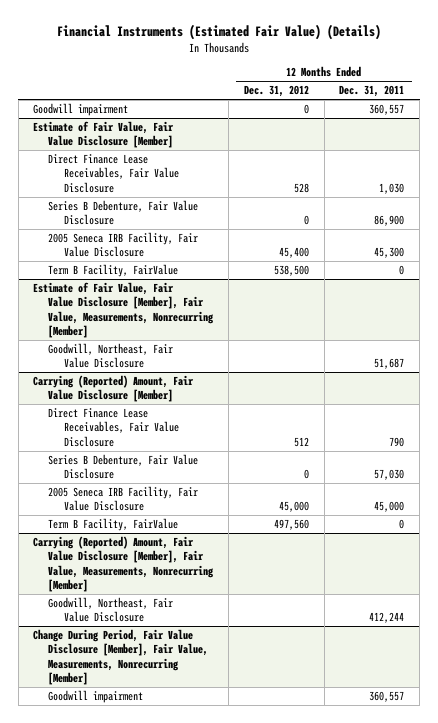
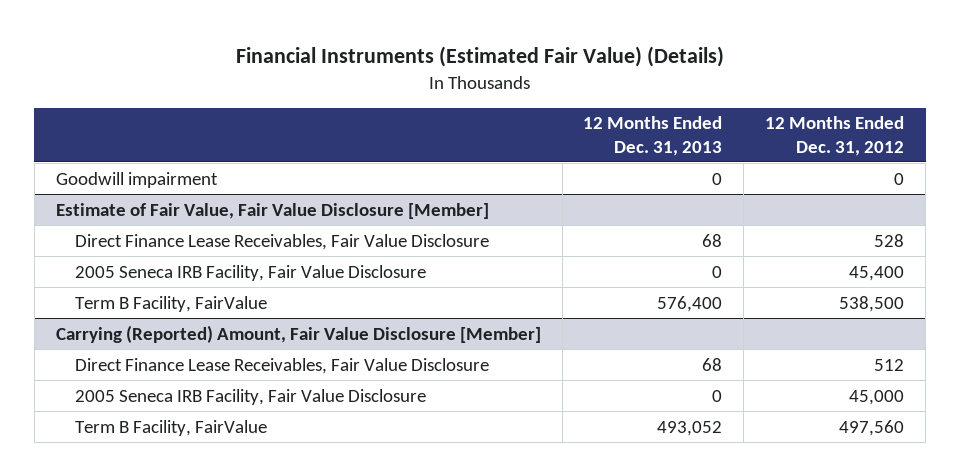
- | 12 Months Ended Dec. 31, 2012 | 12 Months Ended Dec. 31, 2011
+ | 12 Months Ended Dec. 31, 2013 | 12 Months Ended Dec. 31, 2012
@ Estimate of Fair Value, Fair Value Disclosure [Member]
- Series B Debenture, Fair Value Disclosure | 0 | 86,900
- Estimate of Fair Value, Fair Value Disclosure [Member], Fair Value, Measurements, Nonrecurring [Member]
- Goodwill, Northeast, Fair Value Disclosure | | 51,687
@ Carrying (Reported) Amount, Fair Value Disclosure [Member]
- Series B Debenture, Fair Value Disclosure | 0 | 57,030
- Carrying (Reported) Amount, Fair Value Disclosure [Member], Fair Value, Measurements, Nonrecurring [Member]
- Goodwill, Northeast, Fair Value Disclosure | | 412,244
- Change During Period, Fair Value Disclosure [Member], Fair Value, Measurements, Nonrecurring [Member]
- Goodwill impairment | | 360,557

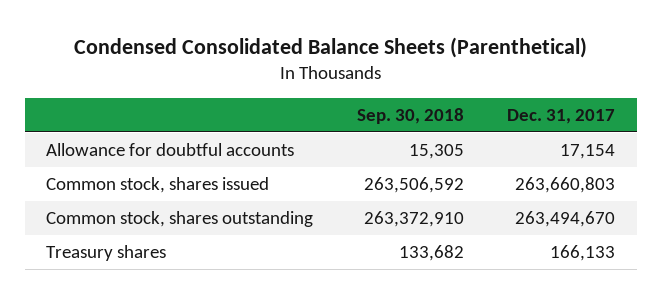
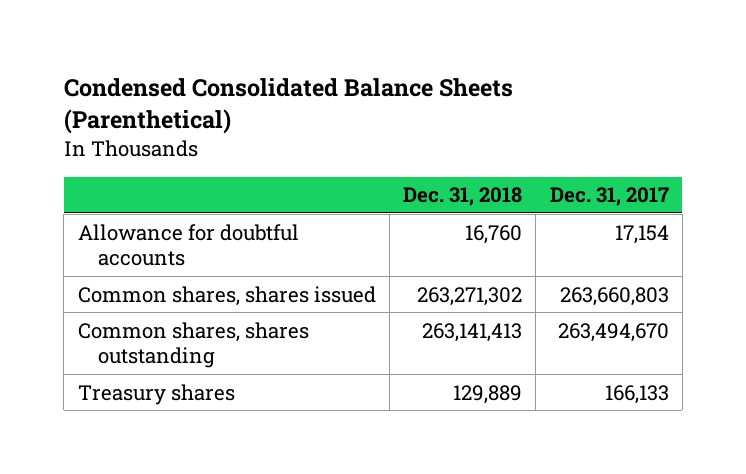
- | Sep. 30, 2018 | Dec. 31, 2017
+ | Dec. 31, 2018 | Dec. 31, 2017
- Common stock, shares issued | 263,506,592 | 263,660,803
- Common stock, shares outstanding | 263,372,910 | 263,494,670
+ Common shares, shares issued | 263,271,302 | 263,660,803
+ Common shares, shares outstanding | 263,141,413 | 263,494,670

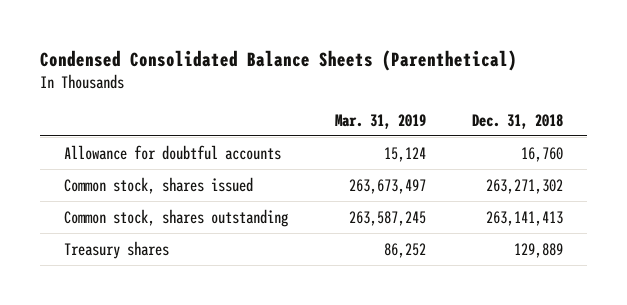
- | Dec. 31, 2018 | Dec. 31, 2017
+ | Mar. 31, 2019 | Dec. 31, 2018
- Common shares, shares issued | 263,271,302 | 263,660,803
- Common shares, shares outstanding | 263,141,413 | 263,494,670
+ Common stock, shares issued | 263,673,497 | 263,271,302
+ Common stock, shares outstanding | 263,587,245 | 263,141,413

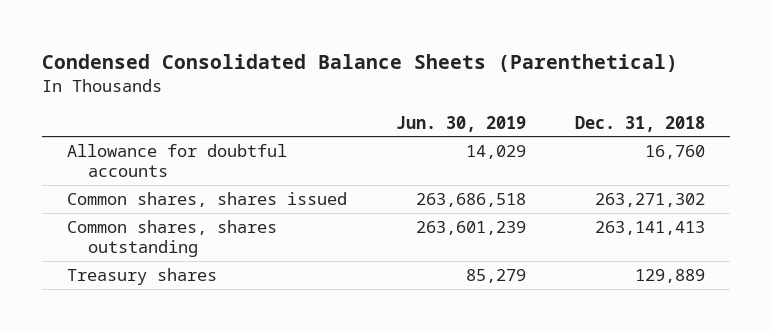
- | Mar. 31, 2019 | Dec. 31, 2018
+ | Jun. 30, 2019 | Dec. 31, 2018
- Common stock, shares issued | 263,673,497 | 263,271,302
- Common stock, shares outstanding | 263,587,245 | 263,141,413
+ Common shares, shares issued | 263,686,518 | 263,271,302
+ Common shares, shares outstanding | 263,601,239 | 263,141,413

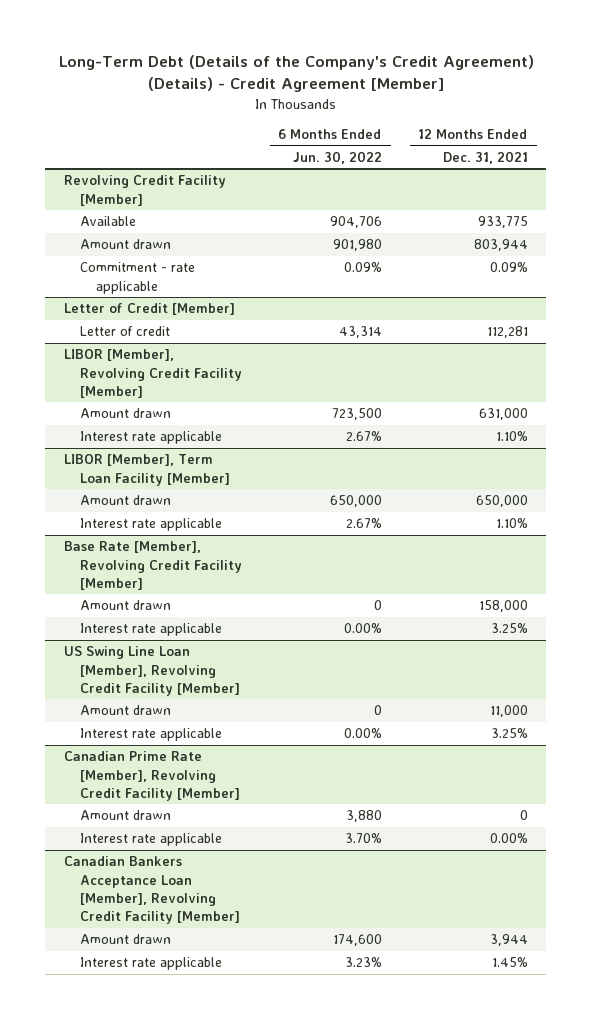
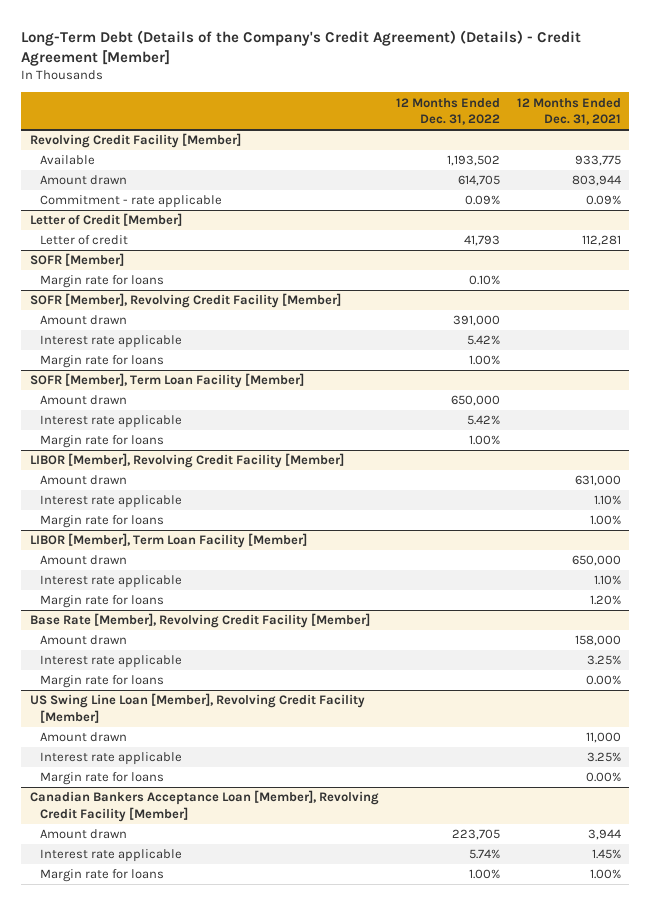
- | 6 Months Ended Jun. 30, 2022 | 12 Months Ended Dec. 31, 2021
+ | 12 Months Ended Dec. 31, 2022 | 12 Months Ended Dec. 31, 2021
+ SOFR [Member]
+ Margin rate for loans | 0.10% |
+ SOFR [Member], Revolving Credit Facility [Member]
+ Amount drawn | 391,000 |
+ Interest rate applicable | 5.42% |
+ Margin rate for loans | 1.00% |
+ SOFR [Member], Term Loan Facility [Member]
+ Amount drawn | 650,000 |
+ Interest rate applicable | 5.42% |
+ Margin rate for loans | 1.00% |
@ LIBOR [Member], Revolving Credit Facility [Member]
+ Margin rate for loans | | 1.00%
@ LIBOR [Member], Term Loan Facility [Member]
+ Margin rate for loans | | 1.20%
@ Base Rate [Member], Revolving Credit Facility [Member]
+ Margin rate for loans | | 0.00%
- Canadian Prime Rate [Member], Revolving Credit Facility [Member]
- Amount drawn | 3,880 | 0
- Interest rate applicable | 3.70% | 0.00%
@ US Swing Line Loan [Member], Revolving Credit Facility [Member]
+ Margin rate for loans | | 0.00%
@ Canadian Bankers Acceptance Loan [Member], Revolving Credit Facility [Member]
+ Margin rate for loans | 1.00% | 1.00%

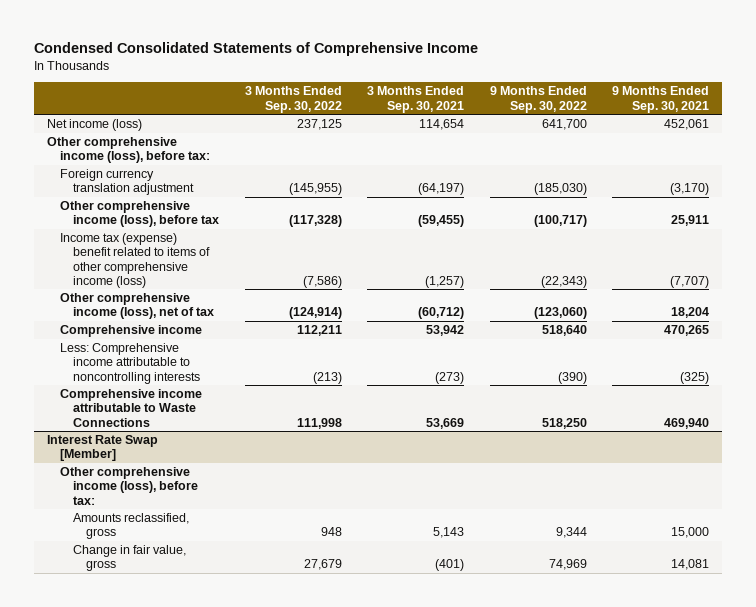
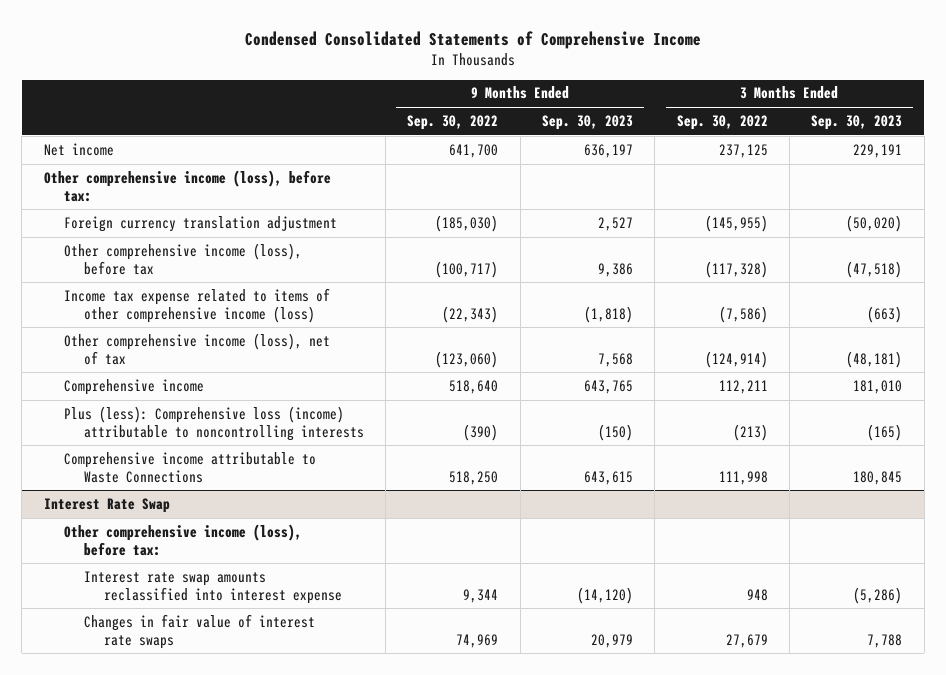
- | 3 Months Ended Sep. 30, 2022 | 3 Months Ended Sep. 30, 2021 | 9 Months Ended Sep. 30, 2022 | 9 Months Ended Sep. 30, 2021
+ | 9 Months Ended Sep. 30, 2022 | 9 Months Ended Sep. 30, 2023 | 3 Months Ended Sep. 30, 2022 | 3 Months Ended Sep. 30, 2023
- Net income (loss) | 237,125 | 114,654 | 641,700 | 452,061
+ Net income | 641,700 | 636,197 | 237,125 | 229,191
- Income tax (expense) benefit related to items of other comprehensive income (loss) | (7,586) | (1,257) | (22,343) | (7,707)
+ Income tax expense related to items of other comprehensive income (loss) | (22,343) | (1,818) | (7,586) | (663)
- Less: Comprehensive income attributable to noncontrolling interests | (213) | (273) | (390) | (325)
+ Plus (less): Comprehensive loss (income) attributable to noncontrolling interests | (390) | (150) | (213) | (165)
- Interest Rate Swap [Member]
+ Interest Rate Swap
- Amounts reclassified, gross | 948 | 5,143 | 9,344 | 15,000
- Change in fair value, gross | 27,679 | (401) | 74,969 | 14,081
+ Interest rate swap amounts reclassified into interest expense | 9,344 | (14,120) | 948 | (5,286)
+ Changes in fair value of interest rate swaps | 74,969 | 20,979 | 27,679 | 7,788

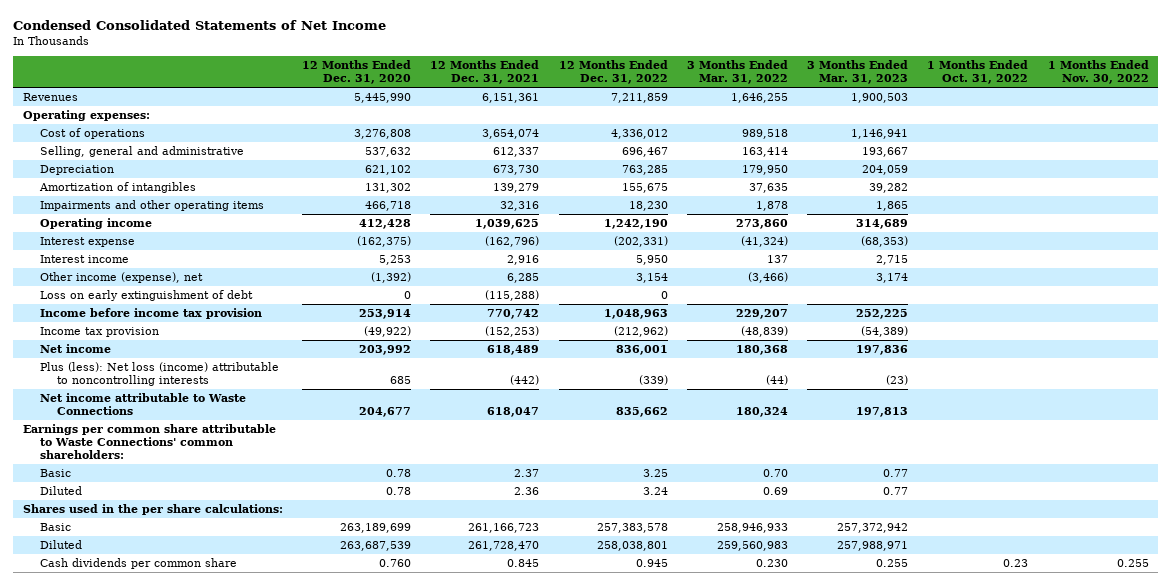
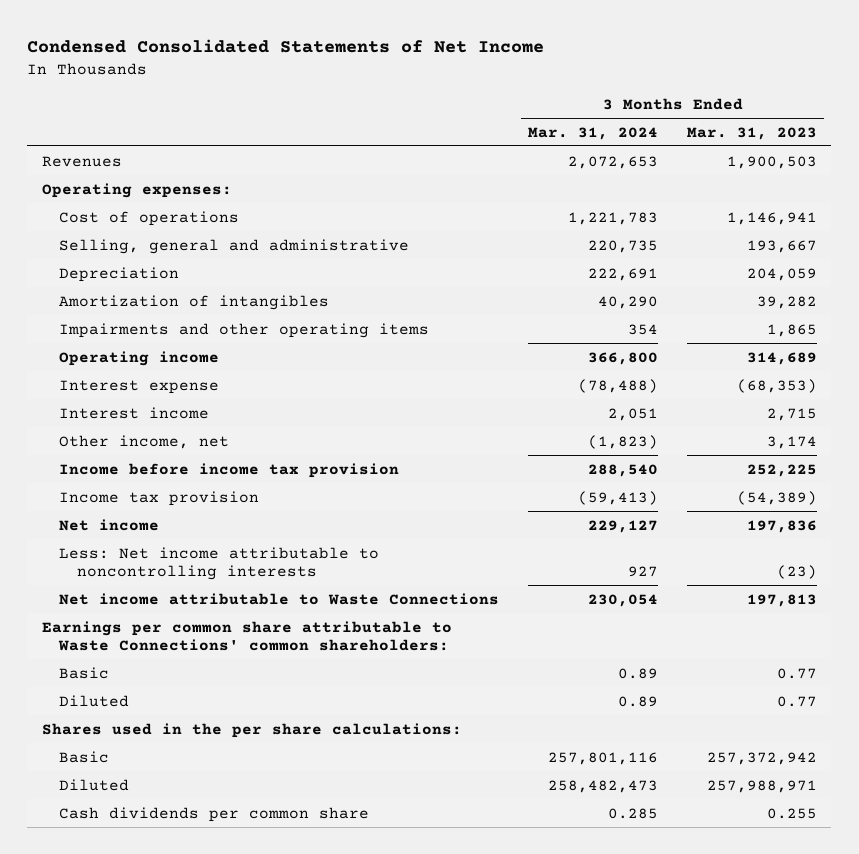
- | 12 Months Ended Dec. 31, 2020 | 12 Months Ended Dec. 31, 2021 | 12 Months Ended Dec. 31, 2022 | 3 Months Ended Mar. 31, 2022 | 3 Months Ended Mar. 31, 2023 | 1 Months Ended Oct. 31, 2022 | 1 Months Ended Nov. 30, 2022
+ | 3 Months Ended Mar. 31, 2024 | 3 Months Ended Mar. 31, 2023
- Other income (expense), net | (1,392) | 6,285 | 3,154 | (3,466) | 3,174 | |
- Loss on early extinguishment of debt | 0 | (115,288) | 0 | | | |
+ Other income, net | (1,823) | 3,174
- Plus (less): Net loss (income) attributable to noncontrolling interests | 685 | (442) | (339) | (44) | (23) | |
+ Less: Net income attributable to noncontrolling interests | 927 | (23)

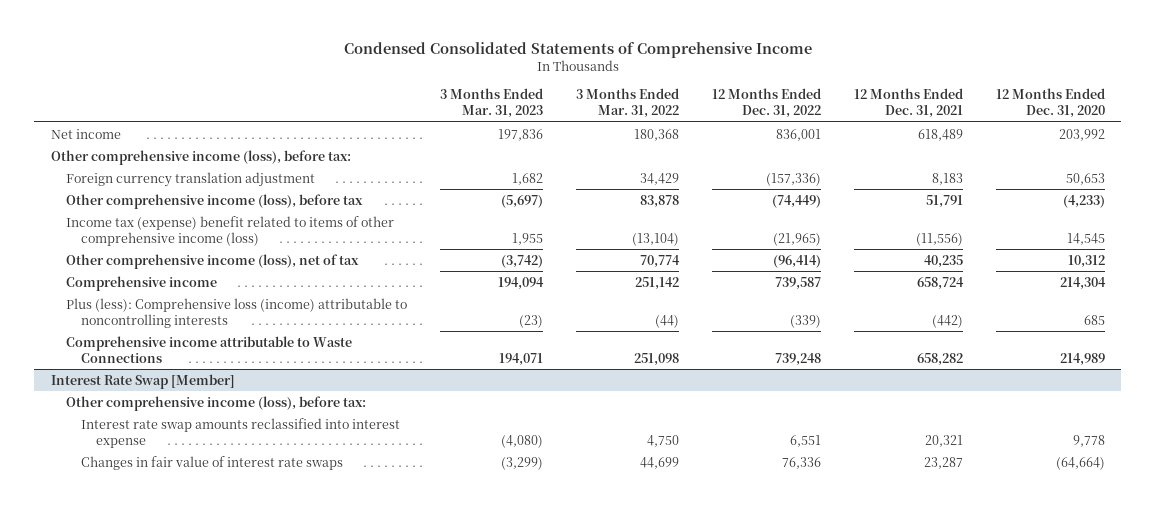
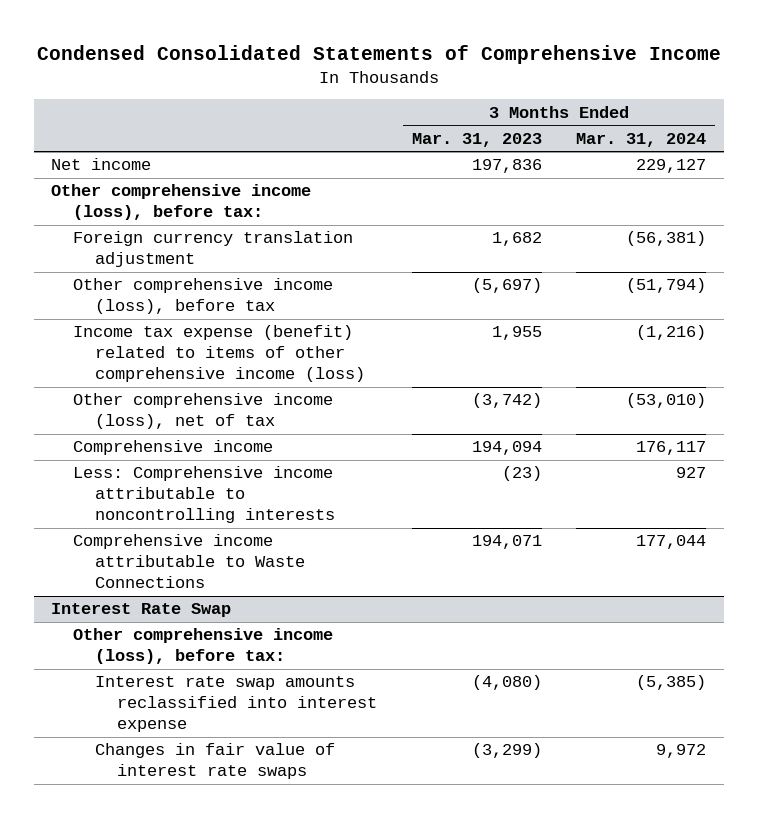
- | 3 Months Ended Mar. 31, 2023 | 3 Months Ended Mar. 31, 2022 | 12 Months Ended Dec. 31, 2022 | 12 Months Ended Dec. 31, 2021 | 12 Months Ended Dec. 31, 2020
+ | 3 Months Ended Mar. 31, 2023 | 3 Months Ended Mar. 31, 2024
- Income tax (expense) benefit related to items of other comprehensive income (loss) | 1,955 | (13,104) | (21,965) | (11,556) | 14,545
+ Income tax expense (benefit) related to items of other comprehensive income (loss) | 1,955 | (1,216)
- Plus (less): Comprehensive loss (income) attributable to noncontrolling interests | (23) | (44) | (339) | (442) | 685
+ Less: Comprehensive income attributable to noncontrolling interests | (23) | 927
- Interest Rate Swap [Member]
+ Interest Rate Swap

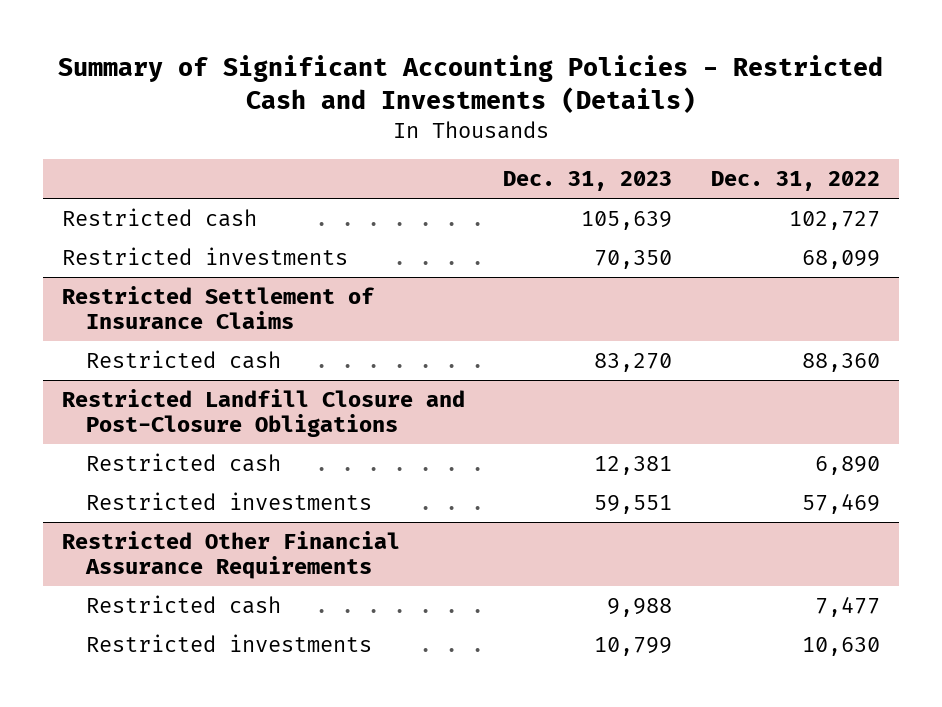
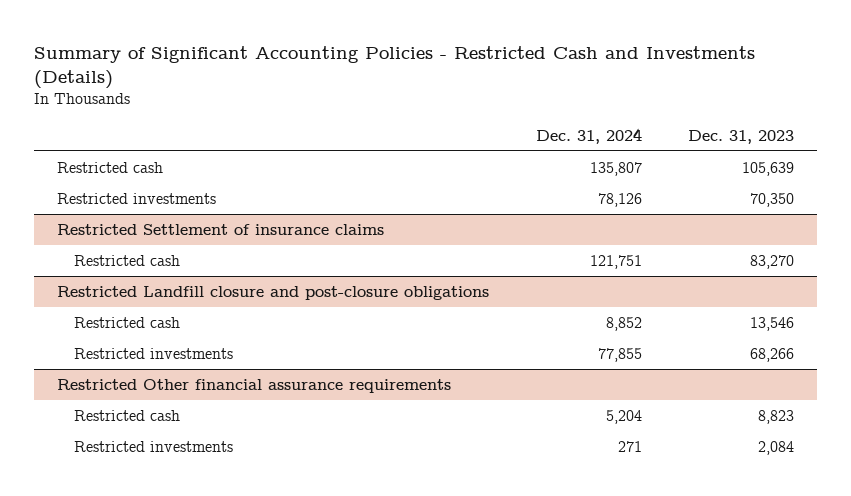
- | Dec. 31, 2023 | Dec. 31, 2022
+ | Dec. 31, 2024 | Dec. 31, 2023
- Restricted Settlement of Insurance Claims
+ Restricted Settlement of insurance claims
- Restricted Landfill Closure and Post-Closure Obligations
- Restricted cash | 12,381 | 6,890
- Restricted investments | 59,551 | 57,469
- Restricted Other Financial Assurance Requirements
- Restricted cash | 9,988 | 7,477
- Restricted investments | 10,799 | 10,630
+ Restricted Landfill closure and post-closure obligations
+ Restricted cash | 8,852 | 13,546
+ Restricted investments | 77,855 | 68,266
+ Restricted Other financial assurance requirements
+ Restricted cash | 5,204 | 8,823
+ Restricted investments | 271 | 2,084

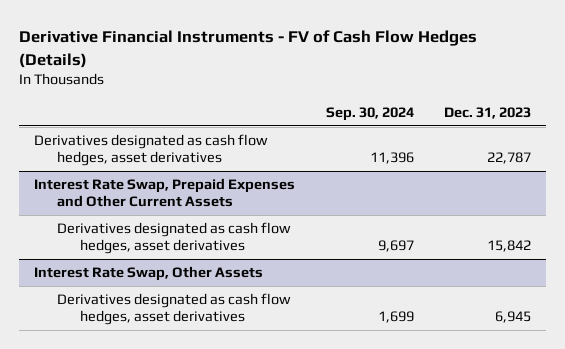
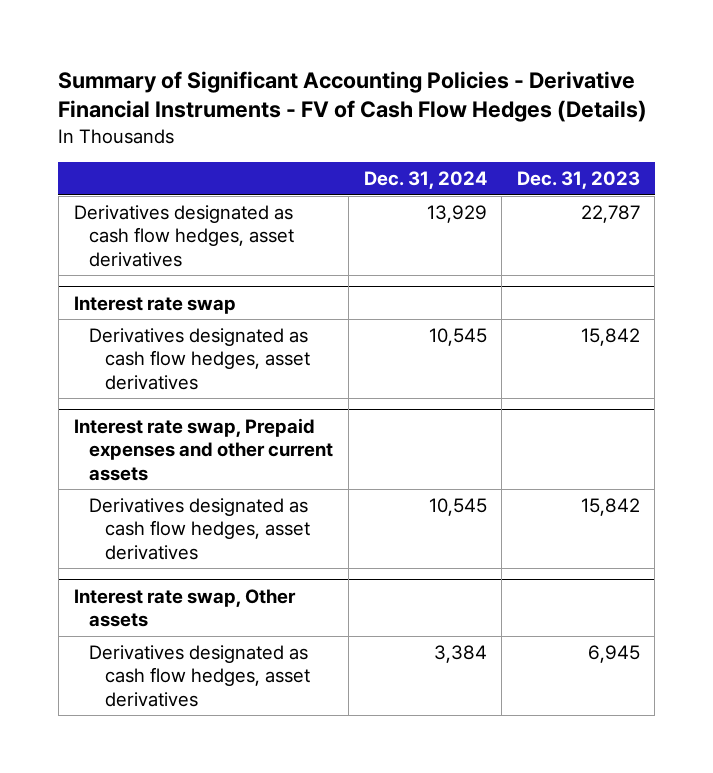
- Derivative Financial Instruments - FV of Cash Flow Hedges (Details)
+ Summary of Significant Accounting Policies - Derivative Financial Instruments - FV of Cash Flow Hedges (Details)
- | Sep. 30, 2024 | Dec. 31, 2023
+ | Dec. 31, 2024 | Dec. 31, 2023
- Interest Rate Swap, Prepaid Expenses and Other Current Assets
+ Interest rate swap
- Interest Rate Swap, Other Assets
+ Interest rate swap, Prepaid expenses and other current assets
+ Derivatives designated as cash flow hedges, asset derivatives | 10,545 | 15,842
+ Interest rate swap, Other assets

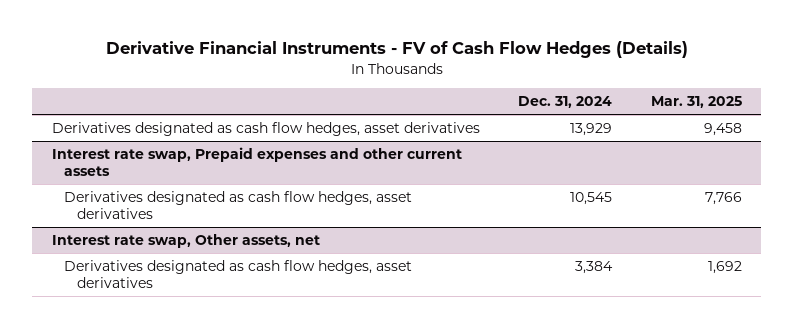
- Summary of Significant Accounting Policies - Derivative Financial Instruments - FV of Cash Flow Hedges (Details)
+ Derivative Financial Instruments - FV of Cash Flow Hedges (Details)
- | Dec. 31, 2024 | Dec. 31, 2023
+ | Dec. 31, 2024 | Mar. 31, 2025
- Interest rate swap
- Derivatives designated as cash flow hedges, asset derivatives | 10,545 | 15,842
- Interest rate swap, Other assets
+ Interest rate swap, Other assets, net

